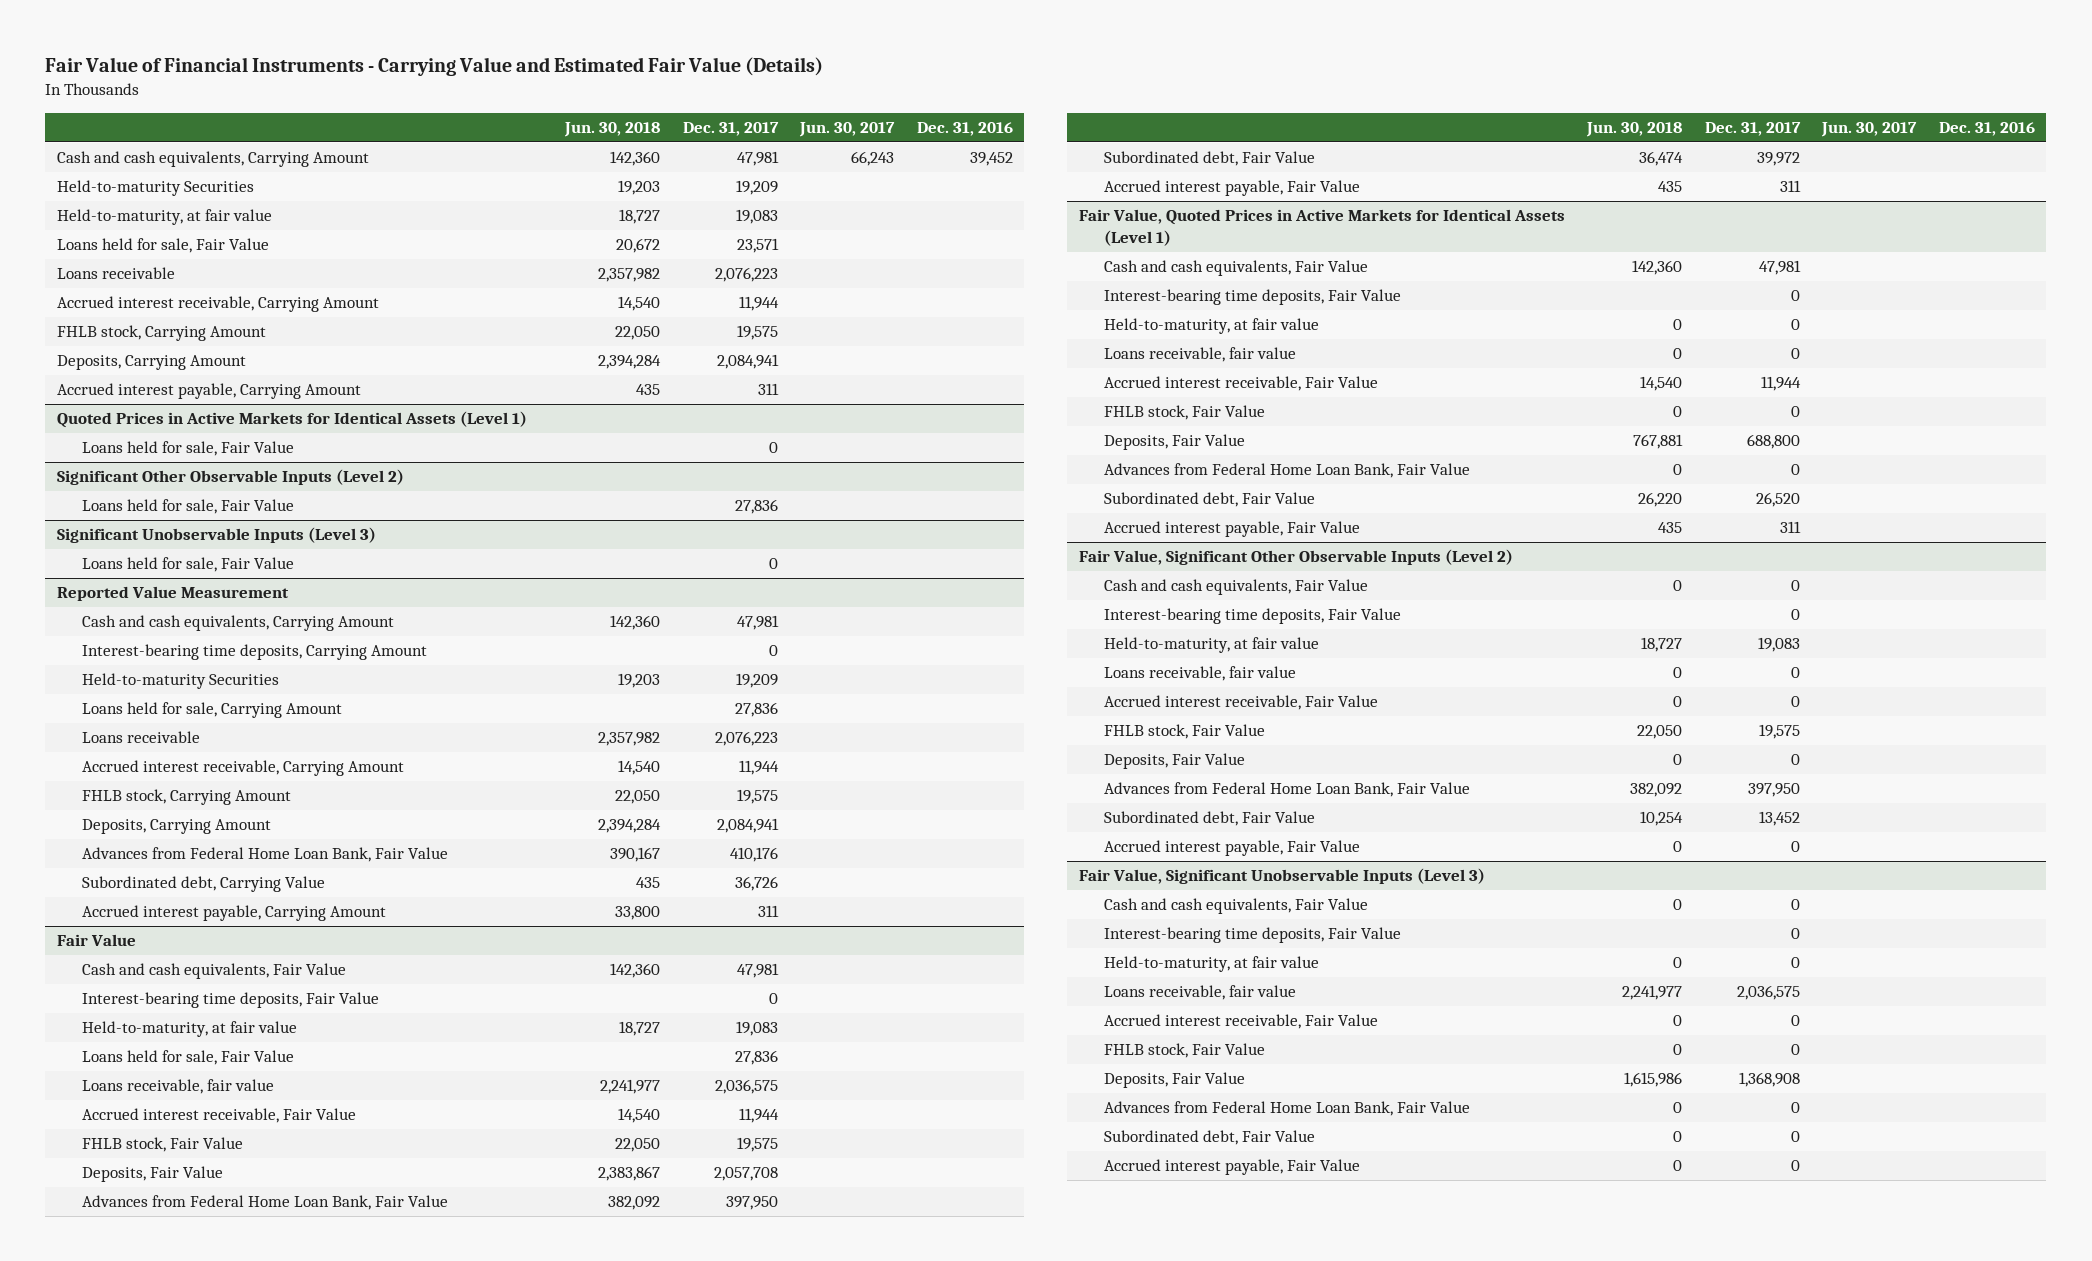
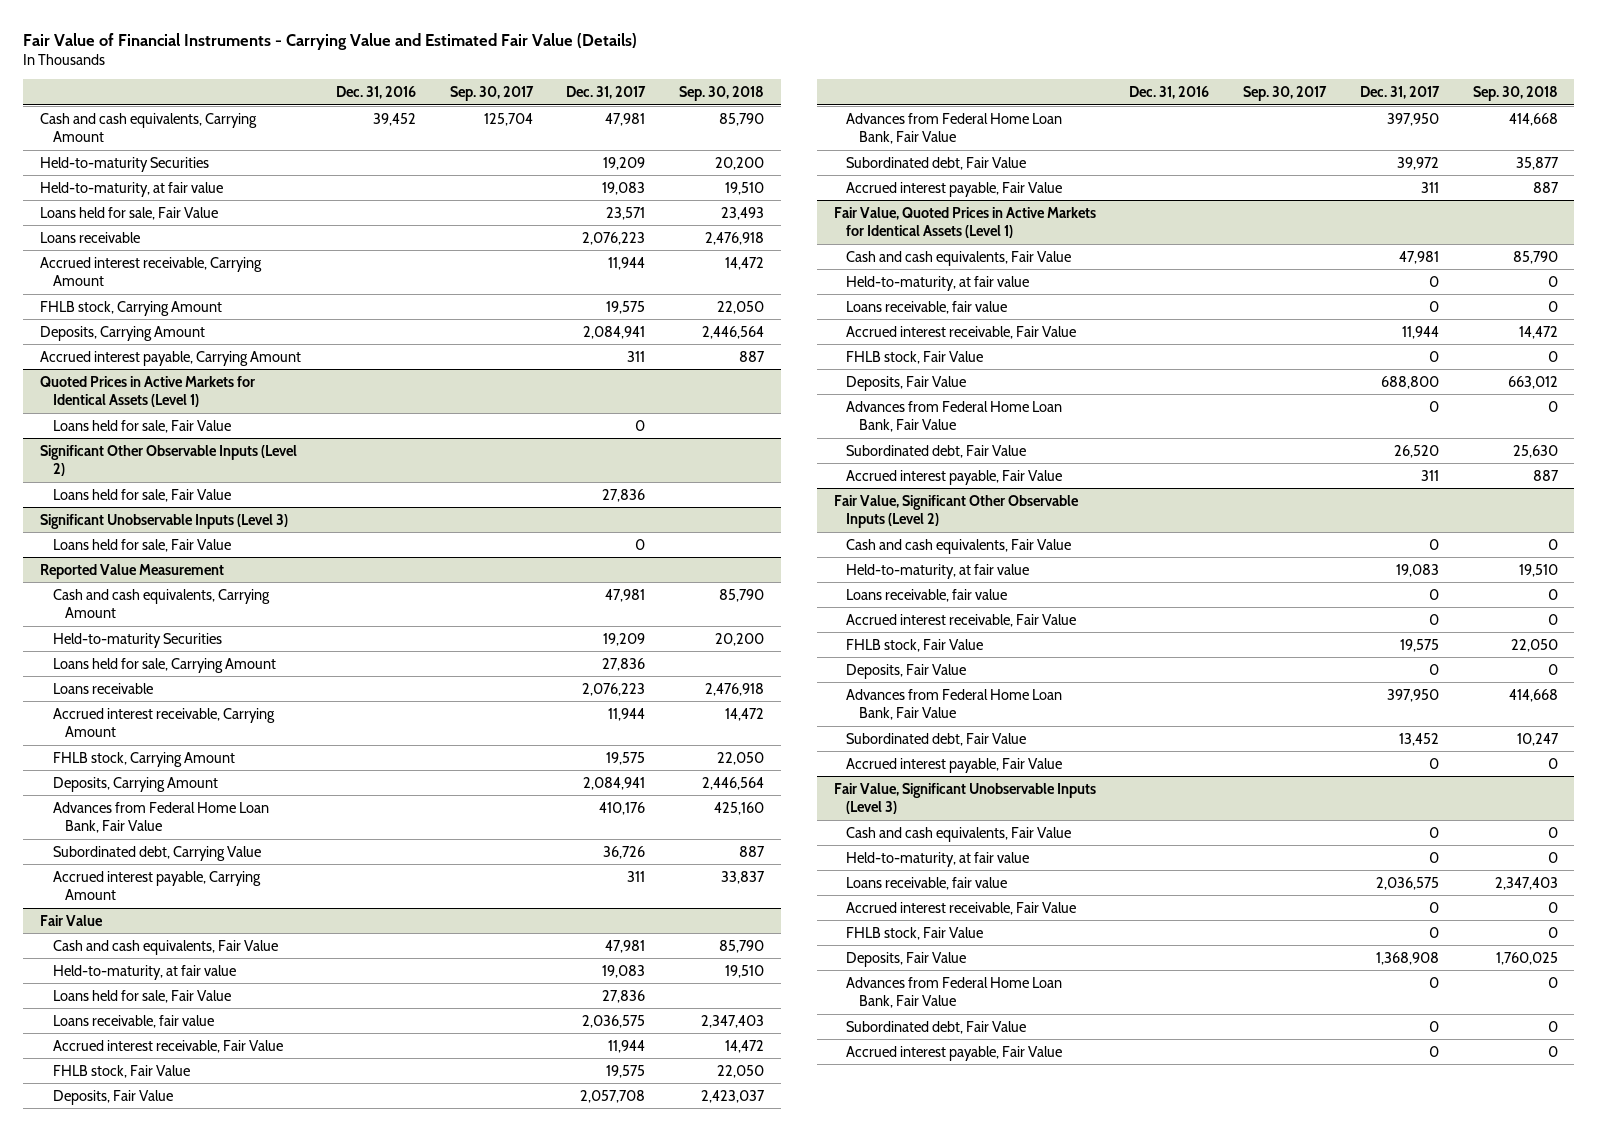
- | Jun. 30, 2018 | Dec. 31, 2017 | Jun. 30, 2017 | Dec. 31, 2016
+ | Dec. 31, 2016 | Sep. 30, 2017 | Dec. 31, 2017 | Sep. 30, 2018
@ Reported Value Measurement
- Interest-bearing time deposits, Carrying Amount | | 0 | |
@ Fair Value
- Interest-bearing time deposits, Fair Value | | 0 | |
@ Fair Value, Quoted Prices in Active Markets for Identical Assets (Level 1)
- Interest-bearing time deposits, Fair Value | | 0 | |
@ Fair Value, Significant Other Observable Inputs (Level 2)
- Interest-bearing time deposits, Fair Value | | 0 | |
@ Fair Value, Significant Unobservable Inputs (Level 3)
- Interest-bearing time deposits, Fair Value | | 0 | |

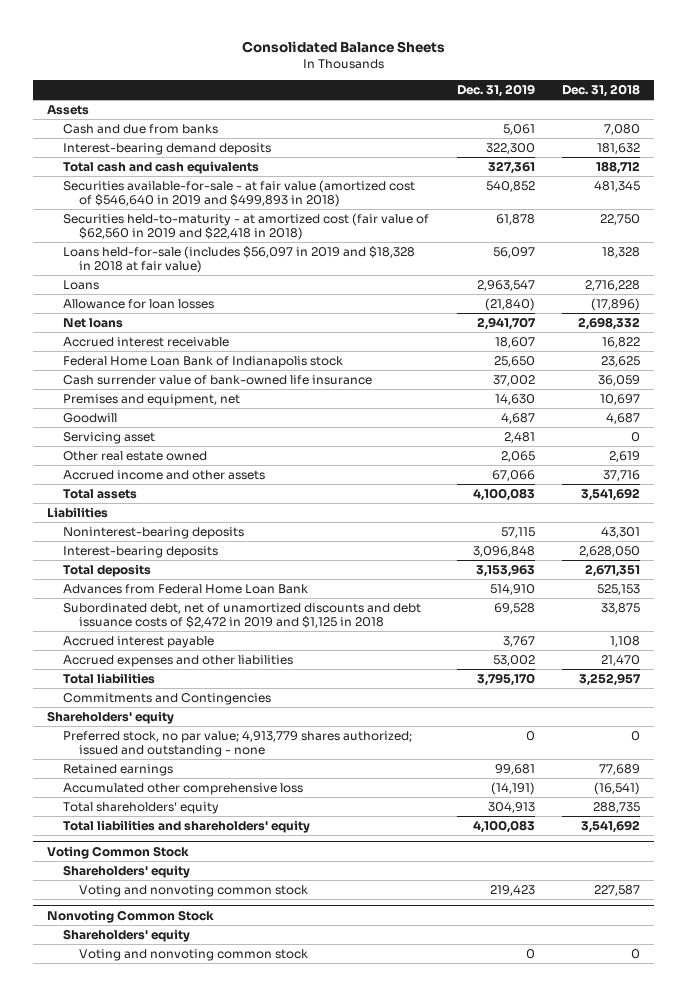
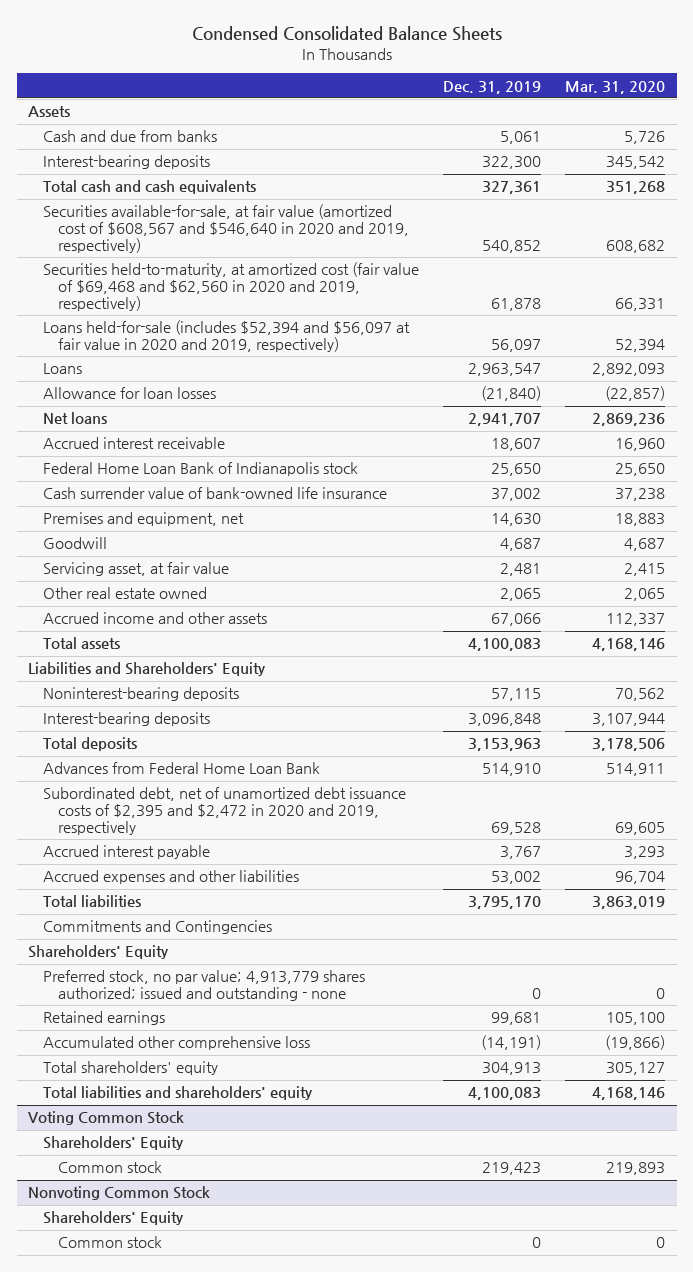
- Consolidated Balance Sheets
+ Condensed Consolidated Balance Sheets
- | Dec. 31, 2019 | Dec. 31, 2018
+ | Dec. 31, 2019 | Mar. 31, 2020
- Interest-bearing demand deposits | 322,300 | 181,632
+ Interest-bearing deposits | 322,300 | 345,542
- Securities available-for-sale - at fair value (amortized cost of $546,640 in 2019 and $499,893 in 2018) | 540,852 | 481,345
- Securities held-to-maturity - at amortized cost (fair value of $62,560 in 2019 and $22,418 in 2018) | 61,878 | 22,750
- Loans held-for-sale (includes $56,097 in 2019 and $18,328 in 2018 at fair value) | 56,097 | 18,328
+ Securities available-for-sale, at fair value (amortized cost of $608,567 and $546,640 in 2020 and 2019, respectively) | 540,852 | 608,682
+ Securities held-to-maturity, at amortized cost (fair value of $69,468 and $62,560 in 2020 and 2019, respectively) | 61,878 | 66,331
+ Loans held-for-sale (includes $52,394 and $56,097 at fair value in 2020 and 2019, respectively) | 56,097 | 52,394
- Servicing asset | 2,481 | 0
+ Servicing asset, at fair value | 2,481 | 2,415
- Liabilities
+ Liabilities and Shareholders' Equity
- Subordinated debt, net of unamortized discounts and debt issuance costs of $2,472 in 2019 and $1,125 in 2018 | 69,528 | 33,875
+ Subordinated debt, net of unamortized debt issuance costs of $2,395 and $2,472 in 2020 and 2019, respectively | 69,528 | 69,605
- Shareholders' equity
+ Shareholders' Equity
@ Voting Common Stock
- Shareholders' equity
- Voting and nonvoting common stock | 219,423 | 227,587
+ Shareholders' Equity
+ Common stock | 219,423 | 219,893
@ Nonvoting Common Stock
- Shareholders' equity
- Voting and nonvoting common stock | 0 | 0
+ Shareholders' Equity
+ Common stock | 0 | 0

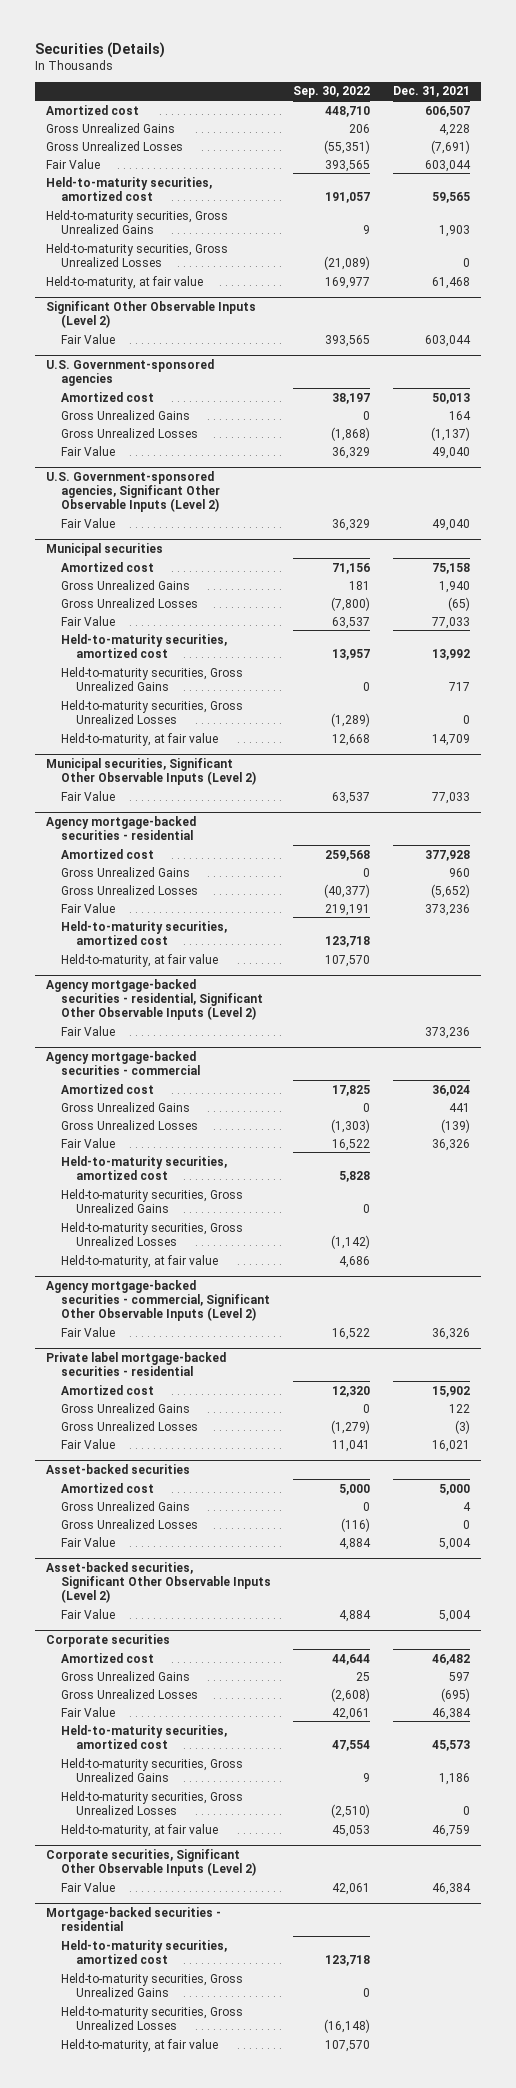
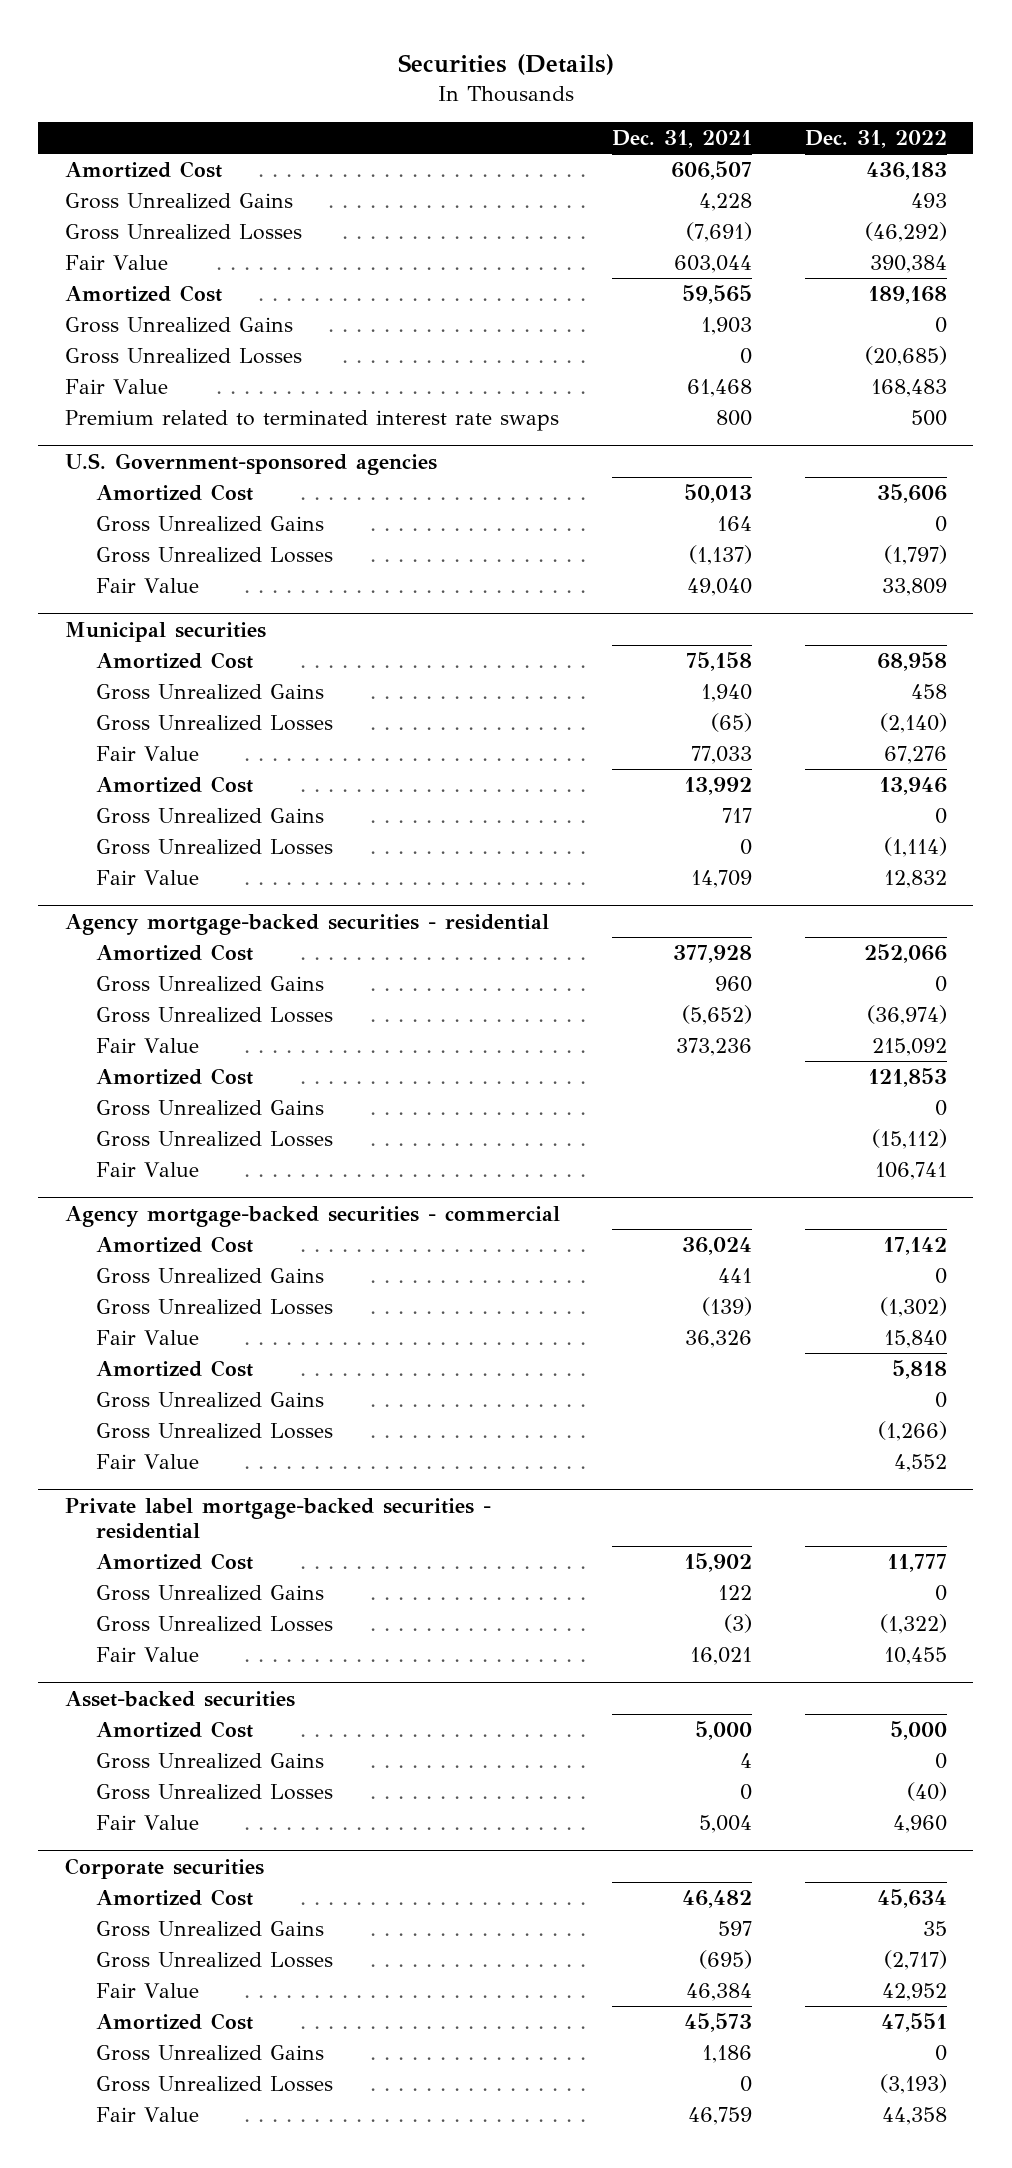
- | Sep. 30, 2022 | Dec. 31, 2021
+ | Dec. 31, 2021 | Dec. 31, 2022
- Amortized cost | 448,710 | 606,507
+ Amortized Cost | 606,507 | 436,183
- Held-to-maturity securities, amortized cost | 191,057 | 59,565
- Held-to-maturity securities, Gross Unrealized Gains | 9 | 1,903
- Held-to-maturity securities, Gross Unrealized Losses | (21,089) | 0
- Held-to-maturity, at fair value | 169,977 | 61,468
- Significant Other Observable Inputs (Level 2)
- Fair Value | 393,565 | 603,044
+ Amortized Cost | 59,565 | 189,168
+ Gross Unrealized Gains | 1,903 | 0
+ Gross Unrealized Losses | 0 | (20,685)
+ Fair Value | 61,468 | 168,483
+ Premium related to terminated interest rate swaps | 800 | 500
@ U.S. Government-sponsored agencies
- Amortized cost | 38,197 | 50,013
+ Amortized Cost | 50,013 | 35,606
- U.S. Government-sponsored agencies, Significant Other Observable Inputs (Level 2)
- Fair Value | 36,329 | 49,040
@ Municipal securities
- Amortized cost | 71,156 | 75,158
+ Amortized Cost | 75,158 | 68,958
- Held-to-maturity securities, amortized cost | 13,957 | 13,992
- Held-to-maturity securities, Gross Unrealized Gains | 0 | 717
- Held-to-maturity securities, Gross Unrealized Losses | (1,289) | 0
- Held-to-maturity, at fair value | 12,668 | 14,709
- Municipal securities, Significant Other Observable Inputs (Level 2)
- Fair Value | 63,537 | 77,033
@ Municipal securities
+ Amortized Cost | 13,992 | 13,946
+ Gross Unrealized Gains | 717 | 0
+ Gross Unrealized Losses | 0 | (1,114)
+ Fair Value | 14,709 | 12,832
@ Agency mortgage-backed securities - residential
- Amortized cost | 259,568 | 377,928
+ Amortized Cost | 377,928 | 252,066
- Held-to-maturity securities, amortized cost | 123,718 |
- Held-to-maturity, at fair value | 107,570 |
- Agency mortgage-backed securities - residential, Significant Other Observable Inputs (Level 2)
- Fair Value | | 373,236
@ Agency mortgage-backed securities - residential
+ Amortized Cost | | 121,853
+ Gross Unrealized Gains | | 0
+ Gross Unrealized Losses | | (15,112)
+ Fair Value | | 106,741
@ Agency mortgage-backed securities - commercial
- Amortized cost | 17,825 | 36,024
+ Amortized Cost | 36,024 | 17,142
- Held-to-maturity securities, amortized cost | 5,828 |
- Held-to-maturity securities, Gross Unrealized Gains | 0 |
- Held-to-maturity securities, Gross Unrealized Losses | (1,142) |
- Held-to-maturity, at fair value | 4,686 |
- Agency mortgage-backed securities - commercial, Significant Other Observable Inputs (Level 2)
- Fair Value | 16,522 | 36,326
@ Agency mortgage-backed securities - commercial
+ Amortized Cost | | 5,818
+ Gross Unrealized Gains | | 0
+ Gross Unrealized Losses | | (1,266)
+ Fair Value | | 4,552
@ Private label mortgage-backed securities - residential
- Amortized cost | 12,320 | 15,902
+ Amortized Cost | 15,902 | 11,777
@ Asset-backed securities
- Amortized cost | 5,000 | 5,000
+ Amortized Cost | 5,000 | 5,000
- Asset-backed securities, Significant Other Observable Inputs (Level 2)
- Fair Value | 4,884 | 5,004
@ Corporate securities
- Amortized cost | 44,644 | 46,482
+ Amortized Cost | 46,482 | 45,634
- Held-to-maturity securities, amortized cost | 47,554 | 45,573
- Held-to-maturity securities, Gross Unrealized Gains | 9 | 1,186
- Held-to-maturity securities, Gross Unrealized Losses | (2,510) | 0
- Held-to-maturity, at fair value | 45,053 | 46,759
- Corporate securities, Significant Other Observable Inputs (Level 2)
- Fair Value | 42,061 | 46,384
- Mortgage-backed securities - residential
- Held-to-maturity securities, amortized cost | 123,718 |
- Held-to-maturity securities, Gross Unrealized Gains | 0 |
- Held-to-maturity securities, Gross Unrealized Losses | (16,148) |
- Held-to-maturity, at fair value | 107,570 |
@ Corporate securities
+ Amortized Cost | 45,573 | 47,551
+ Gross Unrealized Gains | 1,186 | 0
+ Gross Unrealized Losses | 0 | (3,193)
+ Fair Value | 46,759 | 44,358

